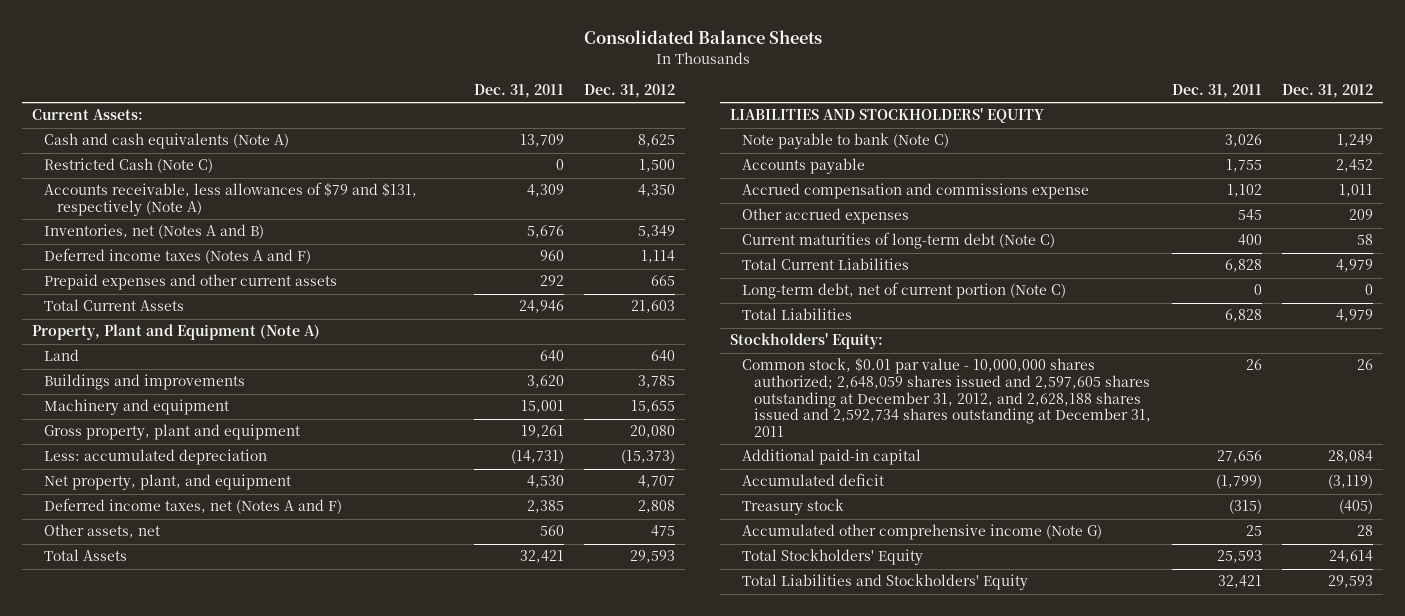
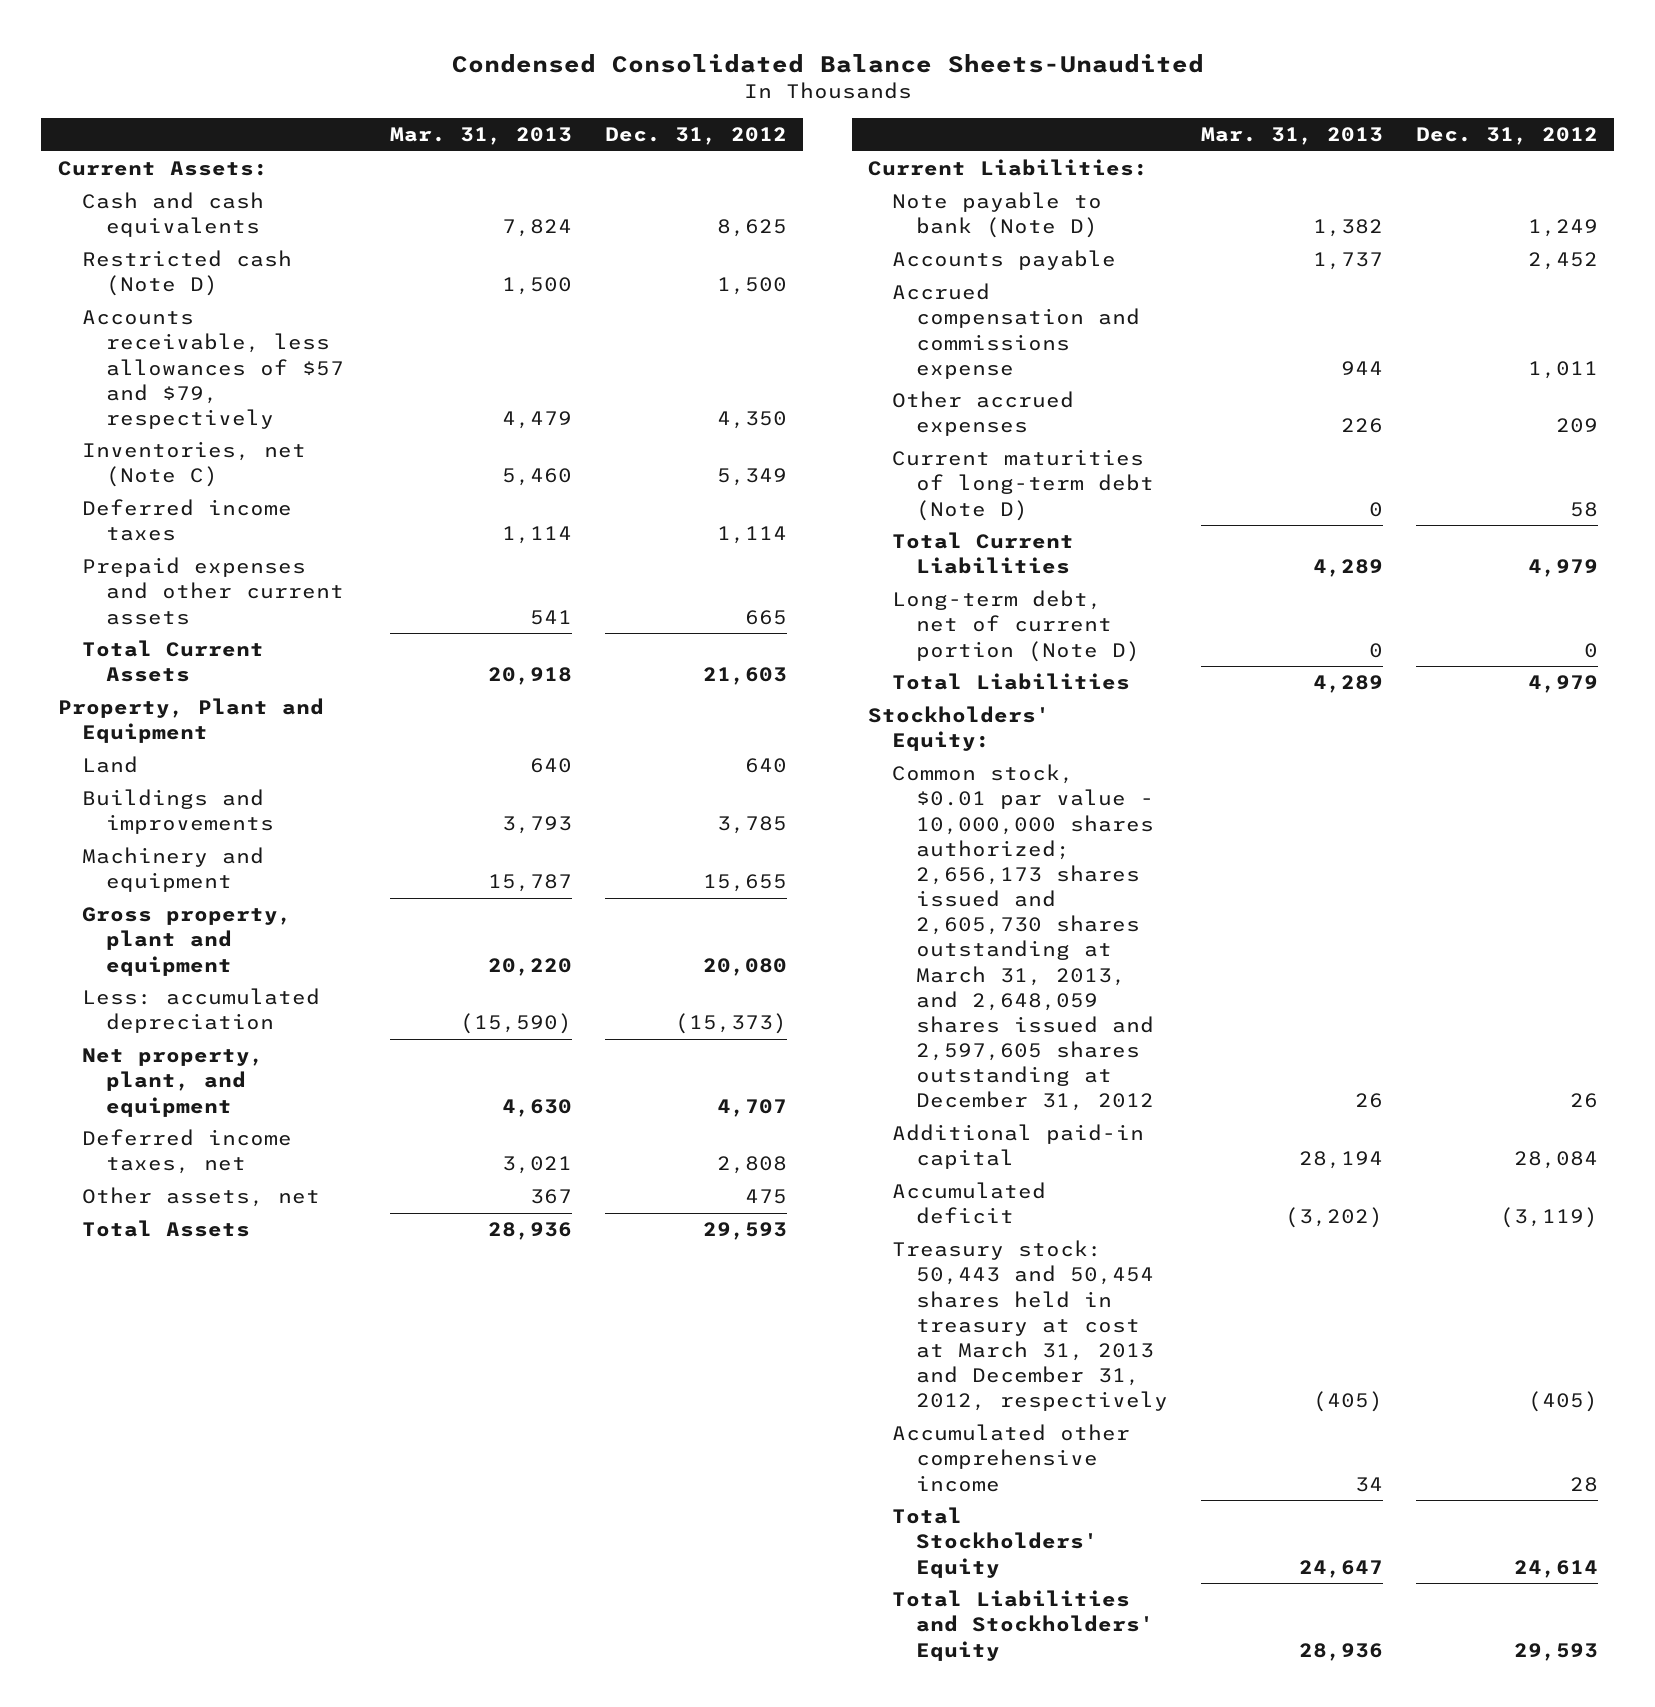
- Consolidated Balance Sheets
+ Condensed Consolidated Balance Sheets-Unaudited
- | Dec. 31, 2011 | Dec. 31, 2012
+ | Mar. 31, 2013 | Dec. 31, 2012
- Cash and cash equivalents (Note A) | 13,709 | 8,625
- Restricted Cash (Note C) | 0 | 1,500
- Accounts receivable, less allowances of $79 and $131, respectively (Note A) | 4,309 | 4,350
- Inventories, net (Notes A and B) | 5,676 | 5,349
- Deferred income taxes (Notes A and F) | 960 | 1,114
+ Cash and cash equivalents | 7,824 | 8,625
+ Restricted cash (Note D) | 1,500 | 1,500
+ Accounts receivable, less allowances of $57 and $79, respectively | 4,479 | 4,350
+ Inventories, net (Note C) | 5,460 | 5,349
+ Deferred income taxes | 1,114 | 1,114
- Property, Plant and Equipment (Note A)
+ Property, Plant and Equipment
- Deferred income taxes, net (Notes A and F) | 2,385 | 2,808
+ Deferred income taxes, net | 3,021 | 2,808
- LIABILITIES AND STOCKHOLDERS' EQUITY
- Note payable to bank (Note C) | 3,026 | 1,249
+ Current Liabilities:
+ Note payable to bank (Note D) | 1,382 | 1,249
- Current maturities of long-term debt (Note C) | 400 | 58
+ Current maturities of long-term debt (Note D) | 0 | 58
- Long-term debt, net of current portion (Note C) | 0 | 0
+ Long-term debt, net of current portion (Note D) | 0 | 0
- Common stock, $0.01 par value - 10,000,000 shares authorized; 2,648,059 shares issued and 2,597,605 shares outstanding at December 31, 2012, and 2,628,188 shares issued and 2,592,734 shares outstanding at December 31, 2011 | 26 | 26
+ Common stock, $0.01 par value - 10,000,000 shares authorized; 2,656,173 shares issued and 2,605,730 shares outstanding at March 31, 2013, and 2,648,059 shares issued and 2,597,605 shares outstanding at December 31, 2012 | 26 | 26
- Treasury stock | (315) | (405)
- Accumulated other comprehensive income (Note G) | 25 | 28
+ Treasury stock: 50,443 and 50,454 shares held in treasury at cost at March 31, 2013 and December 31, 2012, respectively | (405) | (405)
+ Accumulated other comprehensive income | 34 | 28

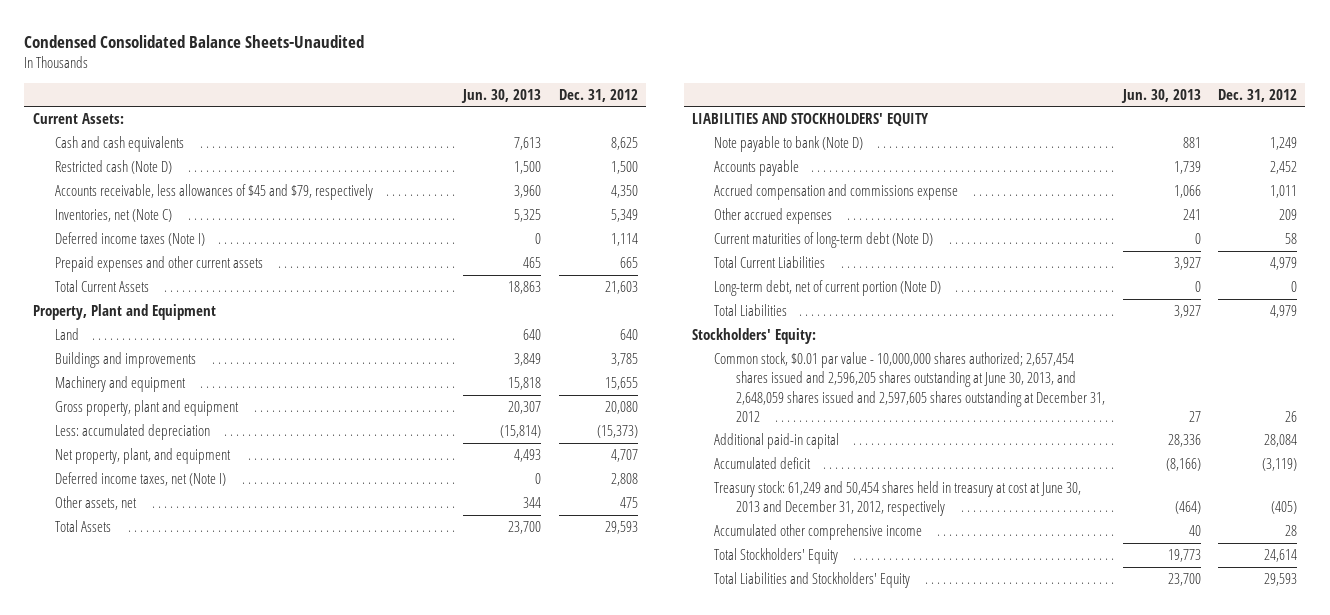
- | Mar. 31, 2013 | Dec. 31, 2012
+ | Jun. 30, 2013 | Dec. 31, 2012
- Accounts receivable, less allowances of $57 and $79, respectively | 4,479 | 4,350
+ Accounts receivable, less allowances of $45 and $79, respectively | 3,960 | 4,350
- Deferred income taxes | 1,114 | 1,114
+ Deferred income taxes (Note I) | 0 | 1,114
- Deferred income taxes, net | 3,021 | 2,808
+ Deferred income taxes, net (Note I) | 0 | 2,808
- Current Liabilities:
+ LIABILITIES AND STOCKHOLDERS' EQUITY
- Common stock, $0.01 par value - 10,000,000 shares authorized; 2,656,173 shares issued and 2,605,730 shares outstanding at March 31, 2013, and 2,648,059 shares issued and 2,597,605 shares outstanding at December 31, 2012 | 26 | 26
+ Common stock, $0.01 par value - 10,000,000 shares authorized; 2,657,454 shares issued and 2,596,205 shares outstanding at June 30, 2013, and 2,648,059 shares issued and 2,597,605 shares outstanding at December 31, 2012 | 27 | 26
- Treasury stock: 50,443 and 50,454 shares held in treasury at cost at March 31, 2013 and December 31, 2012, respectively | (405) | (405)
+ Treasury stock: 61,249 and 50,454 shares held in treasury at cost at June 30, 2013 and December 31, 2012, respectively | (464) | (405)

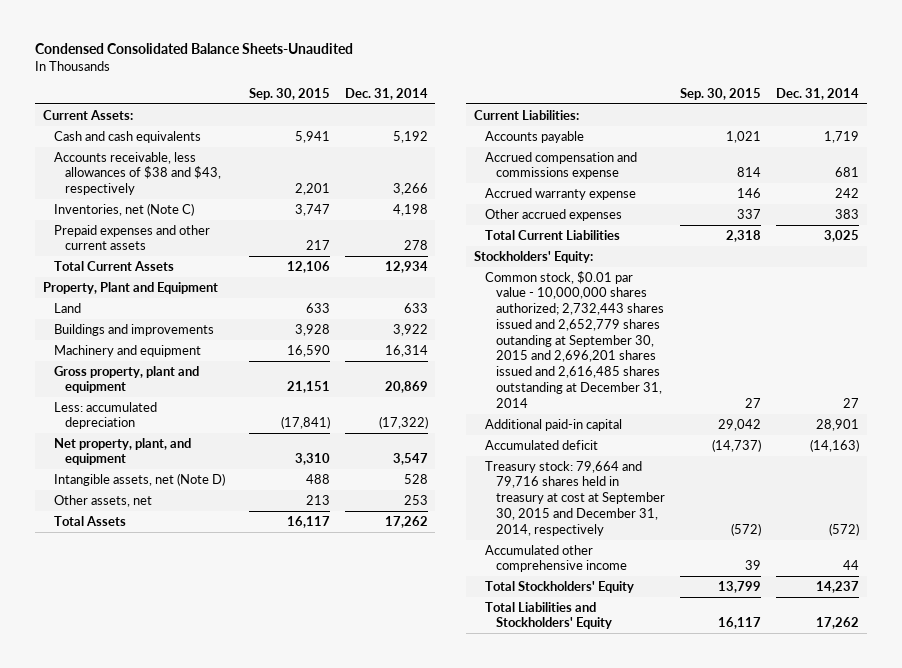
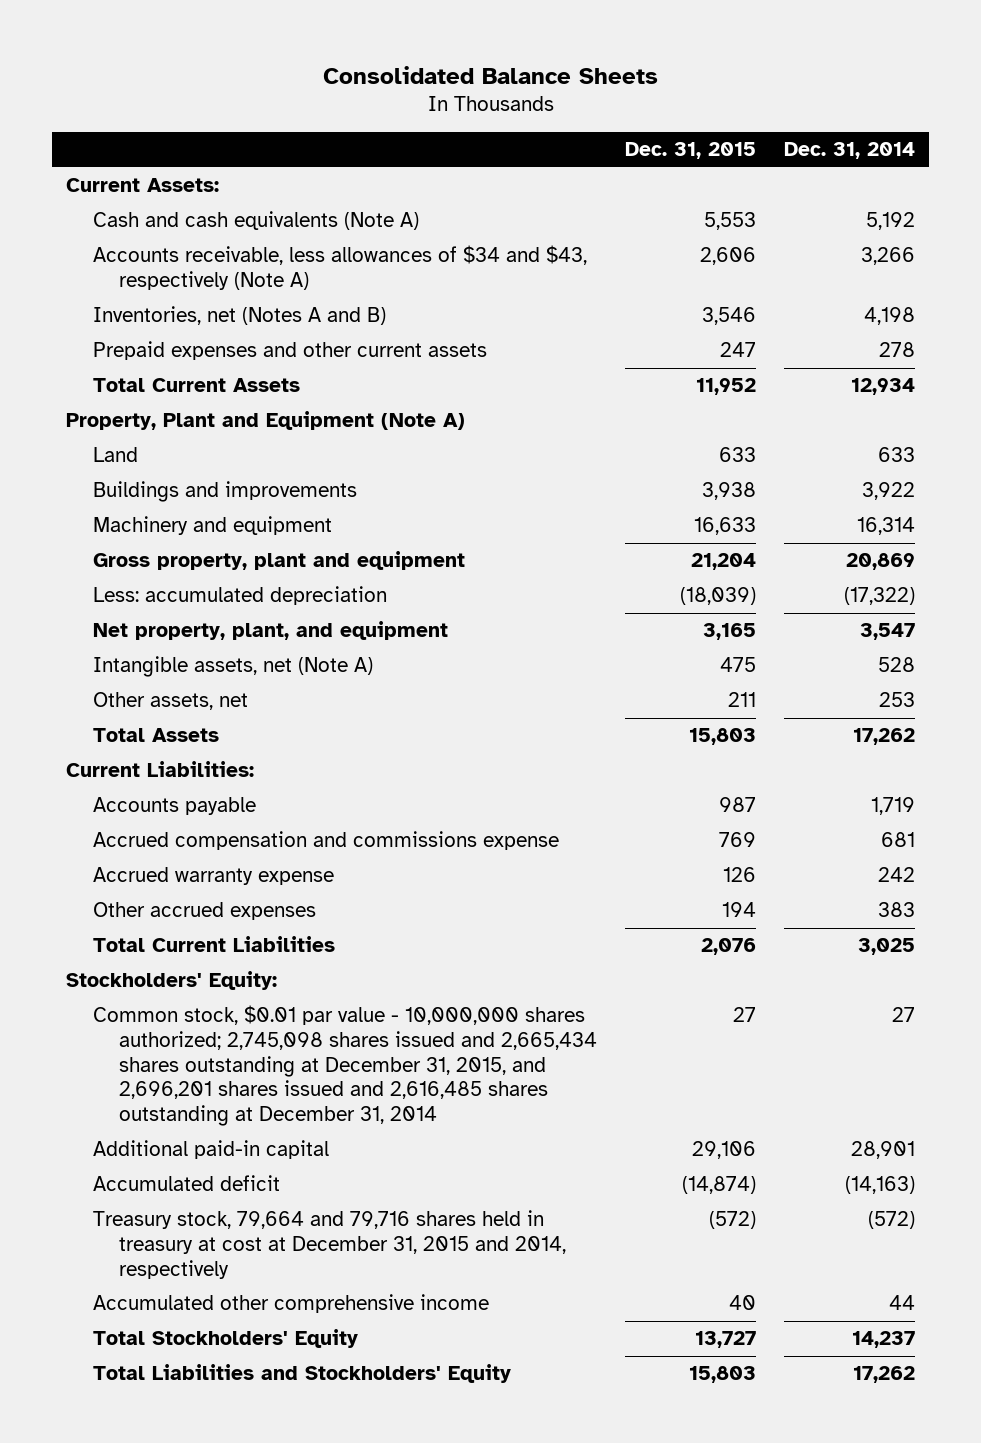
- Condensed Consolidated Balance Sheets-Unaudited
+ Consolidated Balance Sheets
- | Sep. 30, 2015 | Dec. 31, 2014
+ | Dec. 31, 2015 | Dec. 31, 2014
- Cash and cash equivalents | 5,941 | 5,192
- Accounts receivable, less allowances of $38 and $43, respectively | 2,201 | 3,266
- Inventories, net (Note C) | 3,747 | 4,198
+ Cash and cash equivalents (Note A) | 5,553 | 5,192
+ Accounts receivable, less allowances of $34 and $43, respectively (Note A) | 2,606 | 3,266
+ Inventories, net (Notes A and B) | 3,546 | 4,198
- Property, Plant and Equipment
+ Property, Plant and Equipment (Note A)
- Intangible assets, net (Note D) | 488 | 528
+ Intangible assets, net (Note A) | 475 | 528
- Common stock, $0.01 par value - 10,000,000 shares authorized; 2,732,443 shares issued and 2,652,779 shares outanding at September 30, 2015 and 2,696,201 shares issued and 2,616,485 shares outstanding at December 31, 2014 | 27 | 27
+ Common stock, $0.01 par value - 10,000,000 shares authorized; 2,745,098 shares issued and 2,665,434 shares outstanding at December 31, 2015, and 2,696,201 shares issued and 2,616,485 shares outstanding at December 31, 2014 | 27 | 27
- Treasury stock: 79,664 and 79,716 shares held in treasury at cost at September 30, 2015 and December 31, 2014, respectively | (572) | (572)
+ Treasury stock, 79,664 and 79,716 shares held in treasury at cost at December 31, 2015 and 2014, respectively | (572) | (572)

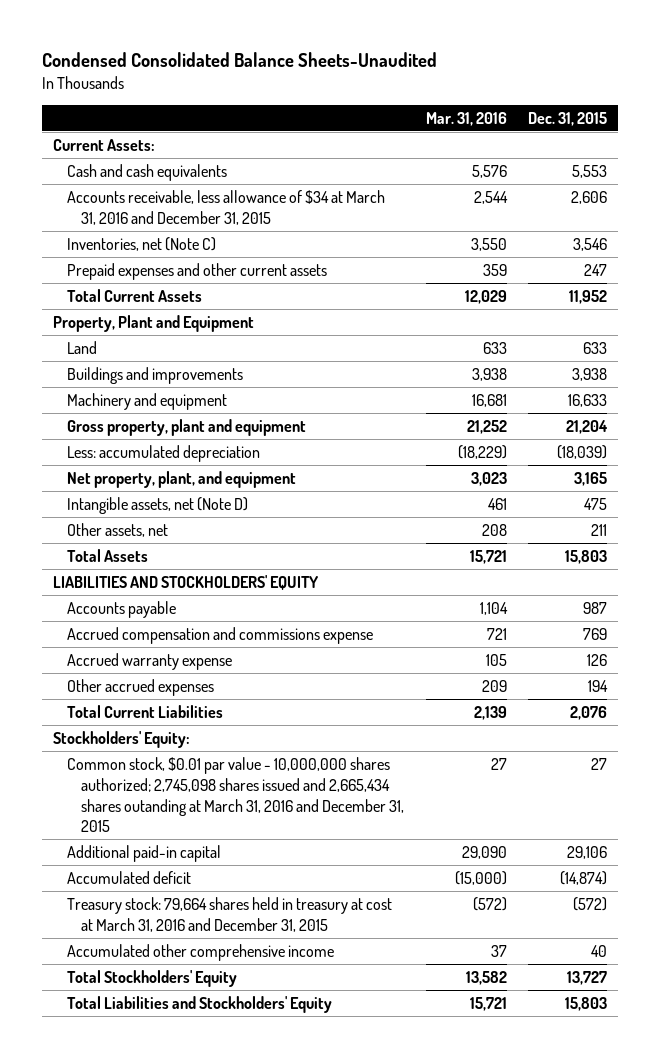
- Consolidated Balance Sheets
+ Condensed Consolidated Balance Sheets-Unaudited
- | Dec. 31, 2015 | Dec. 31, 2014
+ | Mar. 31, 2016 | Dec. 31, 2015
- Cash and cash equivalents (Note A) | 5,553 | 5,192
- Accounts receivable, less allowances of $34 and $43, respectively (Note A) | 2,606 | 3,266
- Inventories, net (Notes A and B) | 3,546 | 4,198
+ Cash and cash equivalents | 5,576 | 5,553
+ Accounts receivable, less allowance of $34 at March 31, 2016 and December 31, 2015 | 2,544 | 2,606
+ Inventories, net (Note C) | 3,550 | 3,546
- Property, Plant and Equipment (Note A)
+ Property, Plant and Equipment
- Intangible assets, net (Note A) | 475 | 528
+ Intangible assets, net (Note D) | 461 | 475
- Current Liabilities:
+ LIABILITIES AND STOCKHOLDERS' EQUITY
- Common stock, $0.01 par value - 10,000,000 shares authorized; 2,745,098 shares issued and 2,665,434 shares outstanding at December 31, 2015, and 2,696,201 shares issued and 2,616,485 shares outstanding at December 31, 2014 | 27 | 27
+ Common stock, $0.01 par value - 10,000,000 shares authorized; 2,745,098 shares issued and 2,665,434 shares outanding at March 31, 2016 and December 31, 2015 | 27 | 27
- Treasury stock, 79,664 and 79,716 shares held in treasury at cost at December 31, 2015 and 2014, respectively | (572) | (572)
+ Treasury stock: 79,664 shares held in treasury at cost at March 31, 2016 and December 31, 2015 | (572) | (572)

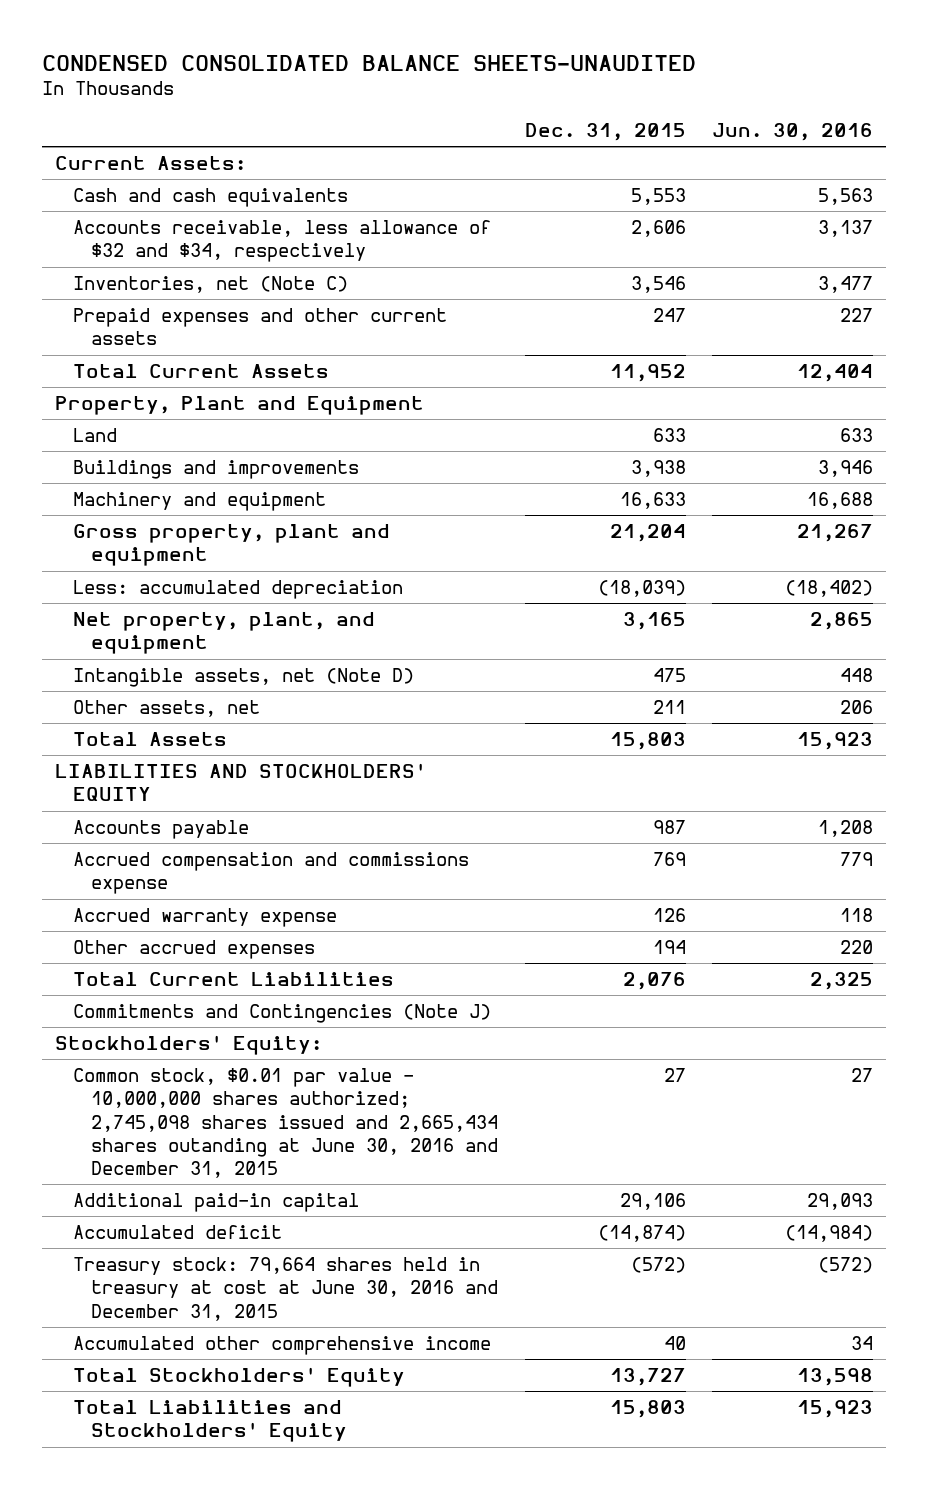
- Condensed Consolidated Balance Sheets-Unaudited
+ CONDENSED CONSOLIDATED BALANCE SHEETS-UNAUDITED
- | Mar. 31, 2016 | Dec. 31, 2015
+ | Dec. 31, 2015 | Jun. 30, 2016
- Accounts receivable, less allowance of $34 at March 31, 2016 and December 31, 2015 | 2,544 | 2,606
+ Accounts receivable, less allowance of $32 and $34, respectively | 2,606 | 3,137
+ Commitments and Contingencies (Note J)
- Common stock, $0.01 par value - 10,000,000 shares authorized; 2,745,098 shares issued and 2,665,434 shares outanding at March 31, 2016 and December 31, 2015 | 27 | 27
+ Common stock, $0.01 par value - 10,000,000 shares authorized; 2,745,098 shares issued and 2,665,434 shares outanding at June 30, 2016 and December 31, 2015 | 27 | 27
- Treasury stock: 79,664 shares held in treasury at cost at March 31, 2016 and December 31, 2015 | (572) | (572)
+ Treasury stock: 79,664 shares held in treasury at cost at June 30, 2016 and December 31, 2015 | (572) | (572)

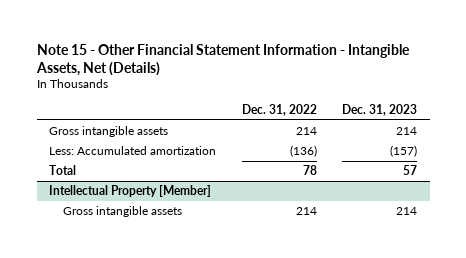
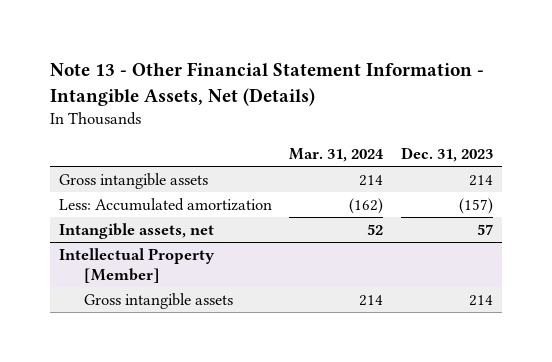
- Note 15 - Other Financial Statement Information - Intangible Assets, Net (Details)
+ Note 13 - Other Financial Statement Information - Intangible Assets, Net (Details)
- | Dec. 31, 2022 | Dec. 31, 2023
+ | Mar. 31, 2024 | Dec. 31, 2023
- Total | 78 | 57
+ Intangible assets, net | 52 | 57

